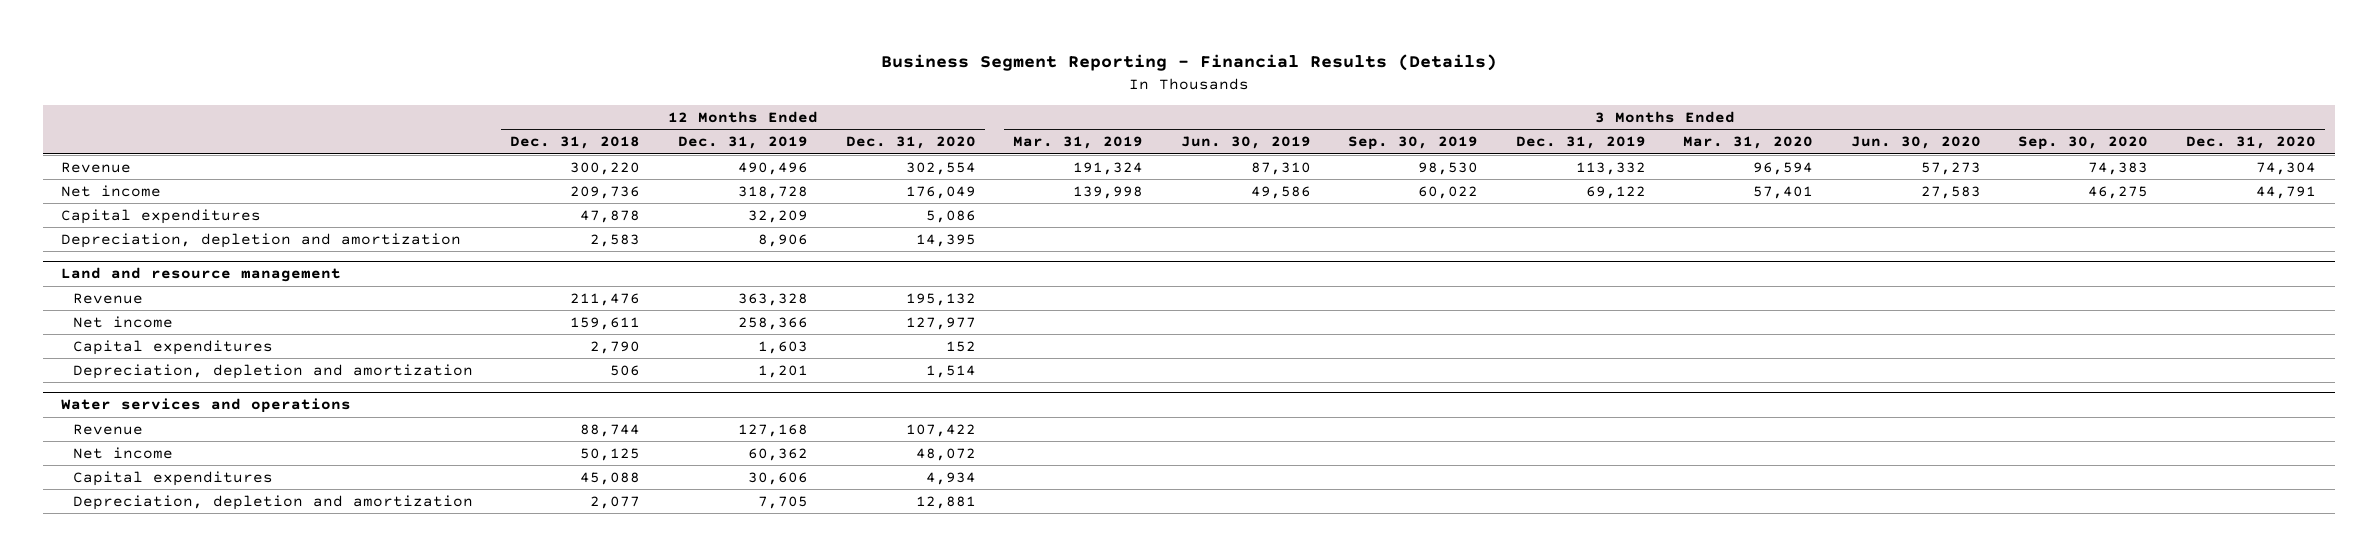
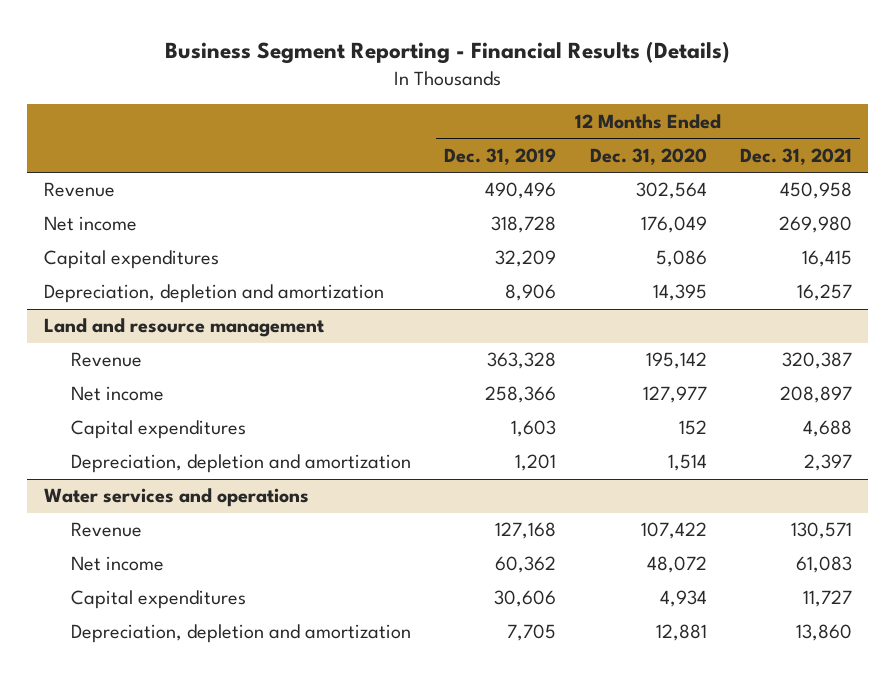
- | 12 Months Ended Dec. 31, 2018 | 12 Months Ended Dec. 31, 2019 | 12 Months Ended Dec. 31, 2020 | 3 Months Ended Mar. 31, 2019 | 3 Months Ended Jun. 30, 2019 | 3 Months Ended Sep. 30, 2019 | 3 Months Ended Dec. 31, 2019 | 3 Months Ended Mar. 31, 2020 | 3 Months Ended Jun. 30, 2020 | 3 Months Ended Sep. 30, 2020 | 3 Months Ended Dec. 31, 2020
+ | 12 Months Ended Dec. 31, 2019 | 12 Months Ended Dec. 31, 2020 | 12 Months Ended Dec. 31, 2021
- Revenue | 300,220 | 490,496 | 302,554 | 191,324 | 87,310 | 98,530 | 113,332 | 96,594 | 57,273 | 74,383 | 74,304
+ Revenue | 490,496 | 302,564 | 450,958
@ Land and resource management
- Revenue | 211,476 | 363,328 | 195,132 | | | | | | | |
+ Revenue | 363,328 | 195,142 | 320,387

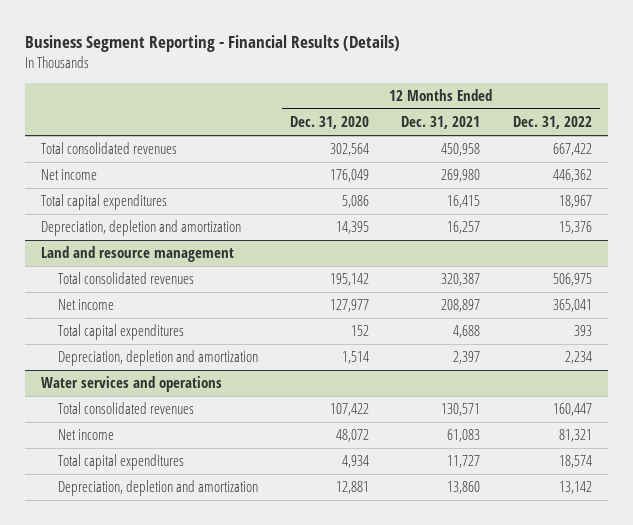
- | 12 Months Ended Dec. 31, 2019 | 12 Months Ended Dec. 31, 2020 | 12 Months Ended Dec. 31, 2021
+ | 12 Months Ended Dec. 31, 2020 | 12 Months Ended Dec. 31, 2021 | 12 Months Ended Dec. 31, 2022
- Revenue | 490,496 | 302,564 | 450,958
+ Total consolidated revenues | 302,564 | 450,958 | 667,422
- Capital expenditures | 32,209 | 5,086 | 16,415
+ Total capital expenditures | 5,086 | 16,415 | 18,967
@ Land and resource management
- Revenue | 363,328 | 195,142 | 320,387
+ Total consolidated revenues | 195,142 | 320,387 | 506,975
- Capital expenditures | 1,603 | 152 | 4,688
+ Total capital expenditures | 152 | 4,688 | 393
@ Water services and operations
- Revenue | 127,168 | 107,422 | 130,571
+ Total consolidated revenues | 107,422 | 130,571 | 160,447
- Capital expenditures | 30,606 | 4,934 | 11,727
+ Total capital expenditures | 4,934 | 11,727 | 18,574

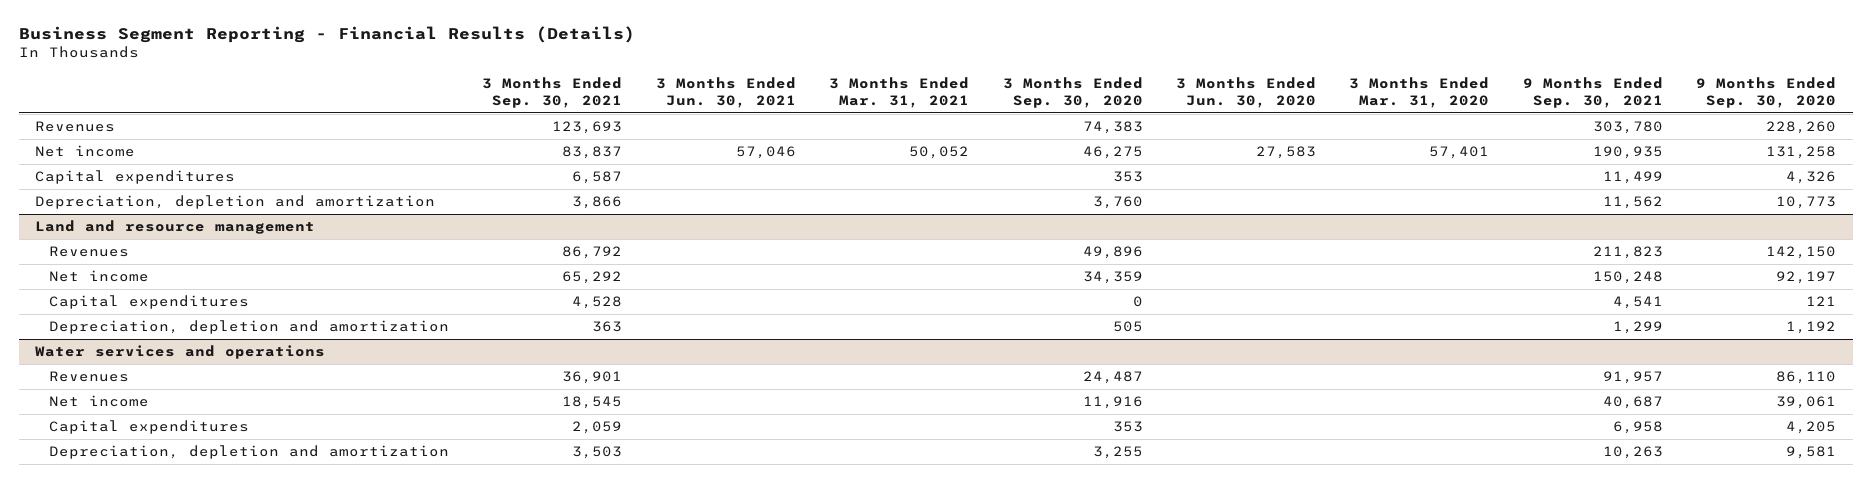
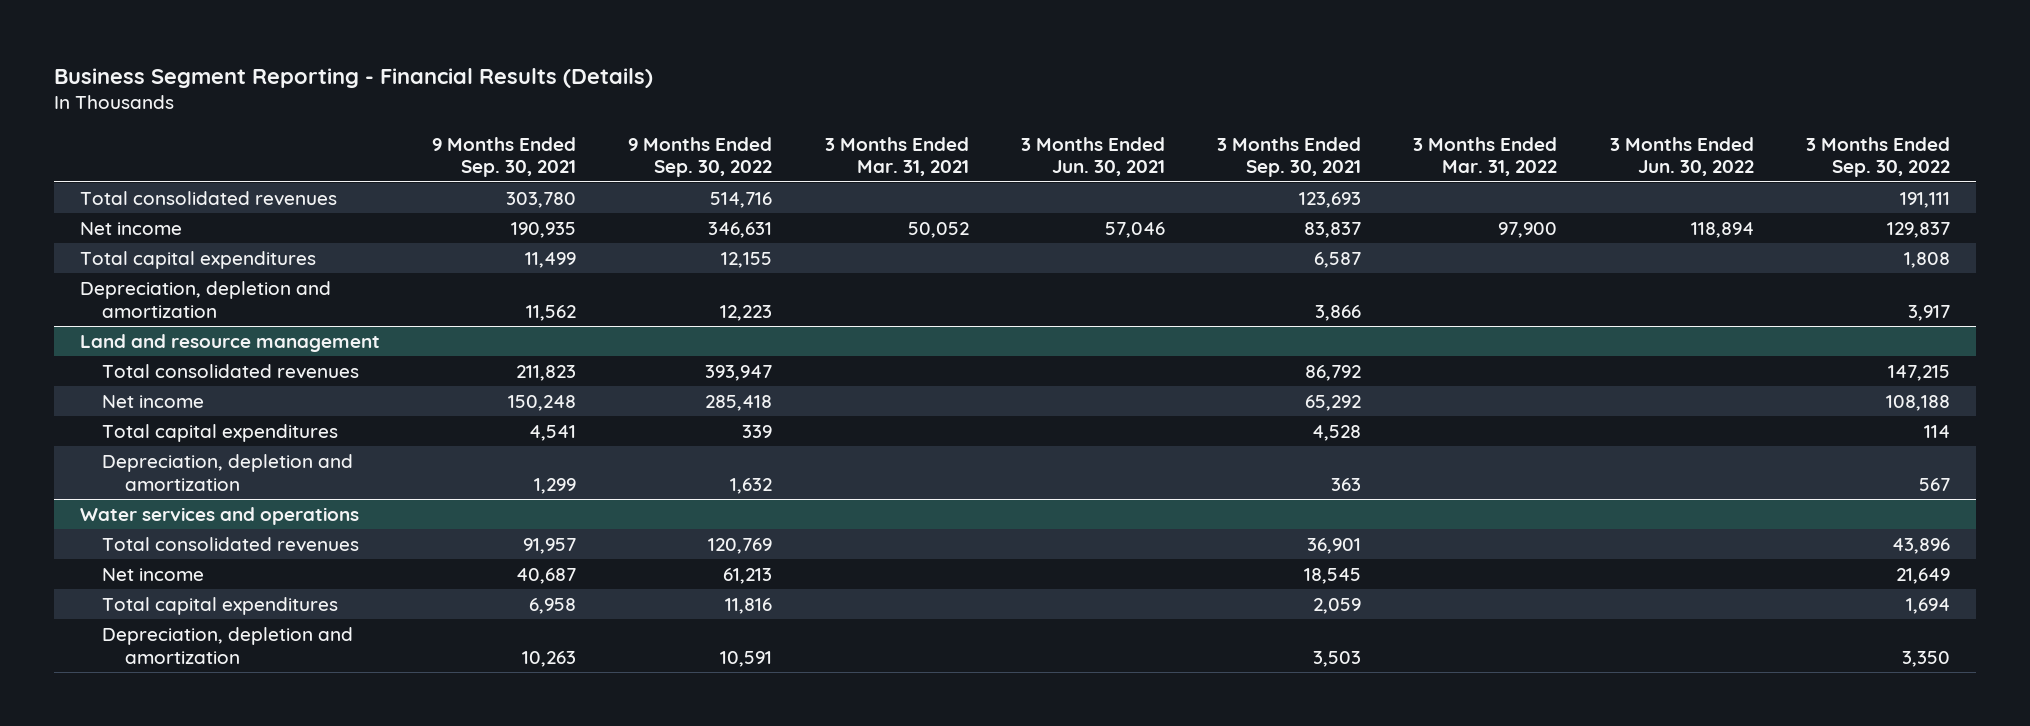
- | 3 Months Ended Sep. 30, 2021 | 3 Months Ended Jun. 30, 2021 | 3 Months Ended Mar. 31, 2021 | 3 Months Ended Sep. 30, 2020 | 3 Months Ended Jun. 30, 2020 | 3 Months Ended Mar. 31, 2020 | 9 Months Ended Sep. 30, 2021 | 9 Months Ended Sep. 30, 2020
+ | 9 Months Ended Sep. 30, 2021 | 9 Months Ended Sep. 30, 2022 | 3 Months Ended Mar. 31, 2021 | 3 Months Ended Jun. 30, 2021 | 3 Months Ended Sep. 30, 2021 | 3 Months Ended Mar. 31, 2022 | 3 Months Ended Jun. 30, 2022 | 3 Months Ended Sep. 30, 2022
- Revenues | 123,693 | | | 74,383 | | | 303,780 | 228,260
+ Total consolidated revenues | 303,780 | 514,716 | | | 123,693 | | | 191,111
- Capital expenditures | 6,587 | | | 353 | | | 11,499 | 4,326
+ Total capital expenditures | 11,499 | 12,155 | | | 6,587 | | | 1,808
@ Land and resource management
- Revenues | 86,792 | | | 49,896 | | | 211,823 | 142,150
+ Total consolidated revenues | 211,823 | 393,947 | | | 86,792 | | | 147,215
- Capital expenditures | 4,528 | | | 0 | | | 4,541 | 121
+ Total capital expenditures | 4,541 | 339 | | | 4,528 | | | 114
@ Water services and operations
- Revenues | 36,901 | | | 24,487 | | | 91,957 | 86,110
+ Total consolidated revenues | 91,957 | 120,769 | | | 36,901 | | | 43,896
- Capital expenditures | 2,059 | | | 353 | | | 6,958 | 4,205
+ Total capital expenditures | 6,958 | 11,816 | | | 2,059 | | | 1,694

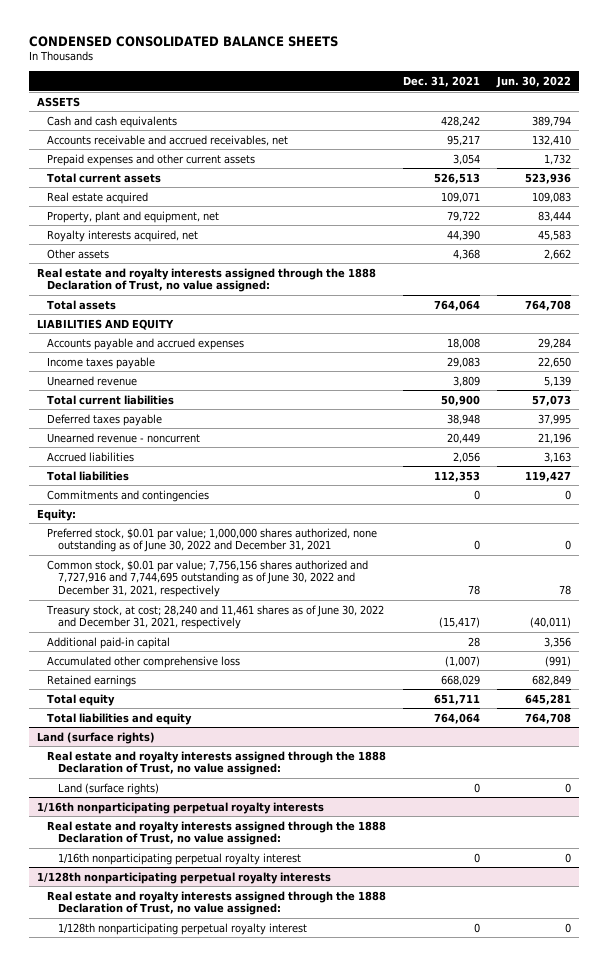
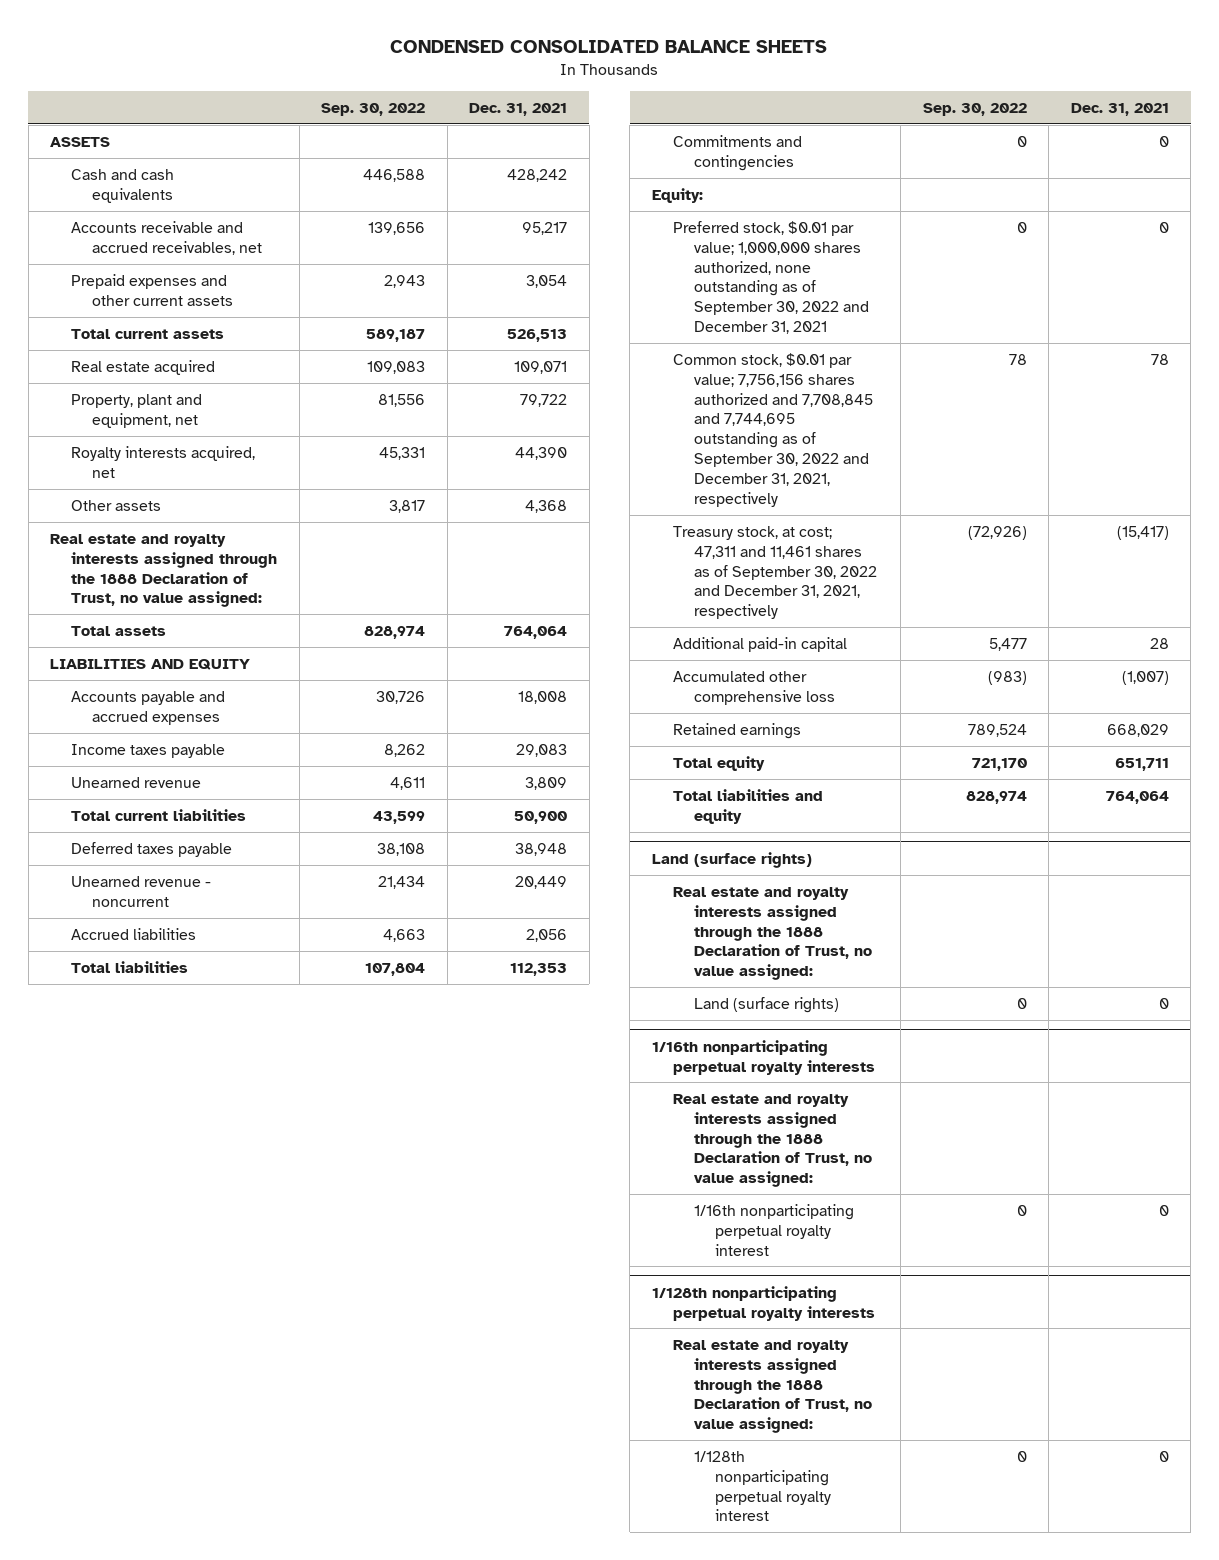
- | Dec. 31, 2021 | Jun. 30, 2022
+ | Sep. 30, 2022 | Dec. 31, 2021
- Preferred stock, $0.01 par value; 1,000,000 shares authorized, none outstanding as of June 30, 2022 and December 31, 2021 | 0 | 0
- Common stock, $0.01 par value; 7,756,156 shares authorized and 7,727,916 and 7,744,695 outstanding as of June 30, 2022 and December 31, 2021, respectively | 78 | 78
- Treasury stock, at cost; 28,240 and 11,461 shares as of June 30, 2022 and December 31, 2021, respectively | (15,417) | (40,011)
+ Preferred stock, $0.01 par value; 1,000,000 shares authorized, none outstanding as of September 30, 2022 and December 31, 2021 | 0 | 0
+ Common stock, $0.01 par value; 7,756,156 shares authorized and 7,708,845 and 7,744,695 outstanding as of September 30, 2022 and December 31, 2021, respectively | 78 | 78
+ Treasury stock, at cost; 47,311 and 11,461 shares as of September 30, 2022 and December 31, 2021, respectively | (72,926) | (15,417)

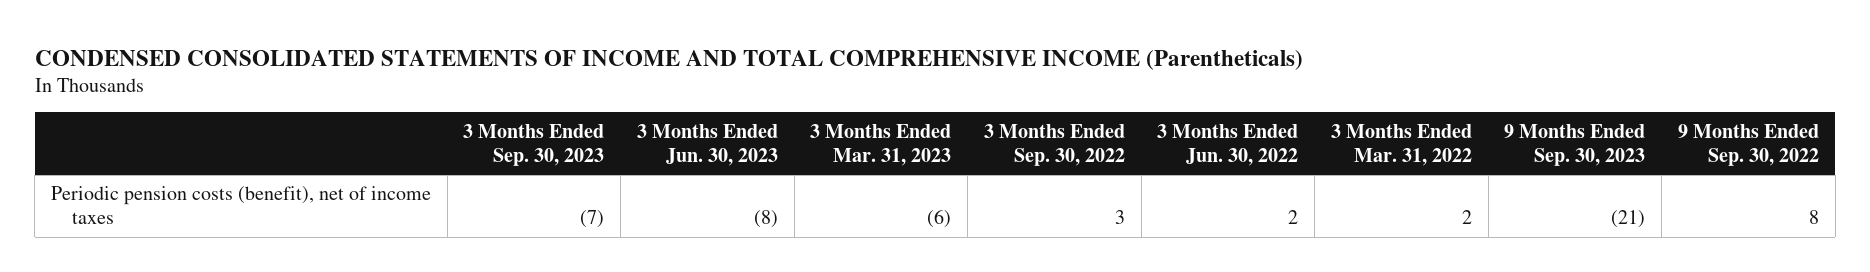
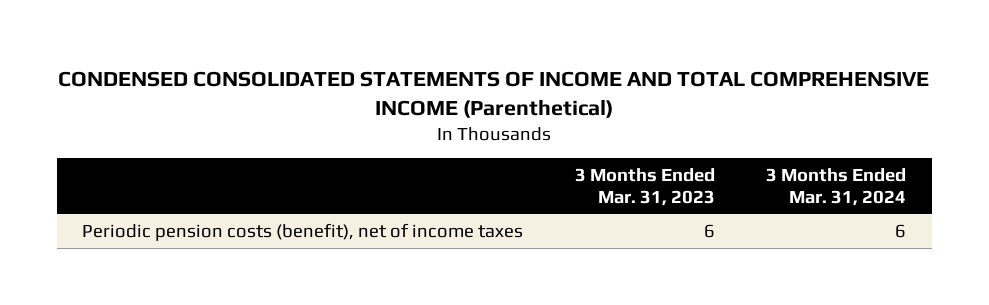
- CONDENSED CONSOLIDATED STATEMENTS OF INCOME AND TOTAL COMPREHENSIVE INCOME (Parentheticals)
+ CONDENSED CONSOLIDATED STATEMENTS OF INCOME AND TOTAL COMPREHENSIVE INCOME (Parenthetical)
- | 3 Months Ended Sep. 30, 2023 | 3 Months Ended Jun. 30, 2023 | 3 Months Ended Mar. 31, 2023 | 3 Months Ended Sep. 30, 2022 | 3 Months Ended Jun. 30, 2022 | 3 Months Ended Mar. 31, 2022 | 9 Months Ended Sep. 30, 2023 | 9 Months Ended Sep. 30, 2022
+ | 3 Months Ended Mar. 31, 2023 | 3 Months Ended Mar. 31, 2024
- Periodic pension costs (benefit), net of income taxes | (7) | (8) | (6) | 3 | 2 | 2 | (21) | 8
+ Periodic pension costs (benefit), net of income taxes | 6 | 6

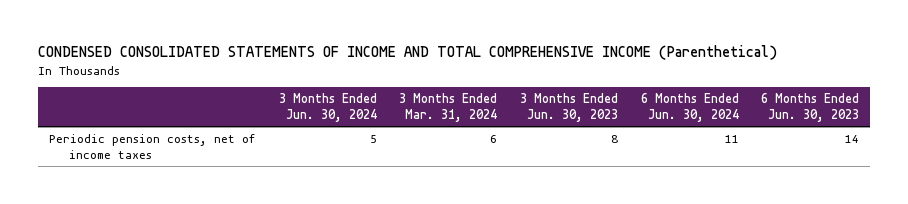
- | 3 Months Ended Mar. 31, 2023 | 3 Months Ended Mar. 31, 2024
+ | 3 Months Ended Jun. 30, 2024 | 3 Months Ended Mar. 31, 2024 | 3 Months Ended Jun. 30, 2023 | 6 Months Ended Jun. 30, 2024 | 6 Months Ended Jun. 30, 2023
- Periodic pension costs (benefit), net of income taxes | 6 | 6
+ Periodic pension costs, net of income taxes | 5 | 6 | 8 | 11 | 14

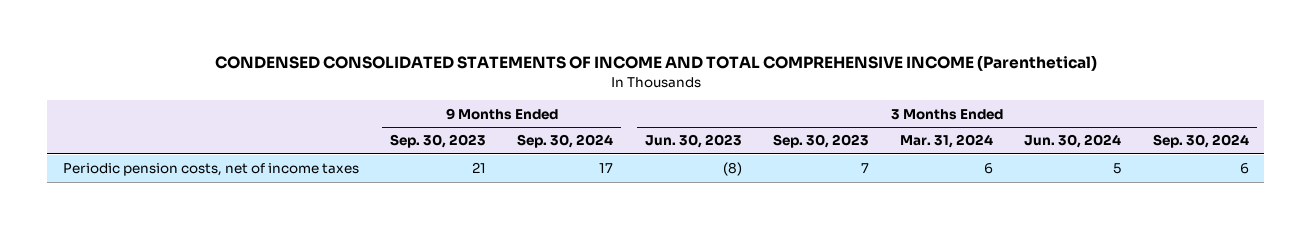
- | 3 Months Ended Jun. 30, 2024 | 3 Months Ended Mar. 31, 2024 | 3 Months Ended Jun. 30, 2023 | 6 Months Ended Jun. 30, 2024 | 6 Months Ended Jun. 30, 2023
+ | 9 Months Ended Sep. 30, 2023 | 9 Months Ended Sep. 30, 2024 | 3 Months Ended Jun. 30, 2023 | 3 Months Ended Sep. 30, 2023 | 3 Months Ended Mar. 31, 2024 | 3 Months Ended Jun. 30, 2024 | 3 Months Ended Sep. 30, 2024
- Periodic pension costs, net of income taxes | 5 | 6 | 8 | 11 | 14
+ Periodic pension costs, net of income taxes | 21 | 17 | (8) | 7 | 6 | 5 | 6

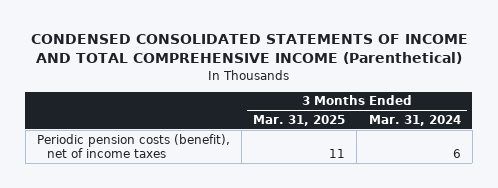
- | 9 Months Ended Sep. 30, 2023 | 9 Months Ended Sep. 30, 2024 | 3 Months Ended Jun. 30, 2023 | 3 Months Ended Sep. 30, 2023 | 3 Months Ended Mar. 31, 2024 | 3 Months Ended Jun. 30, 2024 | 3 Months Ended Sep. 30, 2024
+ | 3 Months Ended Mar. 31, 2025 | 3 Months Ended Mar. 31, 2024
- Periodic pension costs, net of income taxes | 21 | 17 | (8) | 7 | 6 | 5 | 6
+ Periodic pension costs (benefit), net of income taxes | 11 | 6

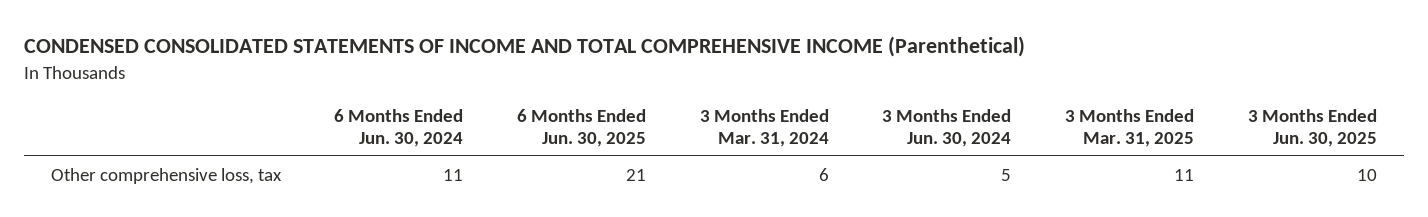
- | 3 Months Ended Mar. 31, 2025 | 3 Months Ended Mar. 31, 2024
+ | 6 Months Ended Jun. 30, 2024 | 6 Months Ended Jun. 30, 2025 | 3 Months Ended Mar. 31, 2024 | 3 Months Ended Jun. 30, 2024 | 3 Months Ended Mar. 31, 2025 | 3 Months Ended Jun. 30, 2025
- Periodic pension costs (benefit), net of income taxes | 11 | 6
+ Other comprehensive loss, tax | 11 | 21 | 6 | 5 | 11 | 10

